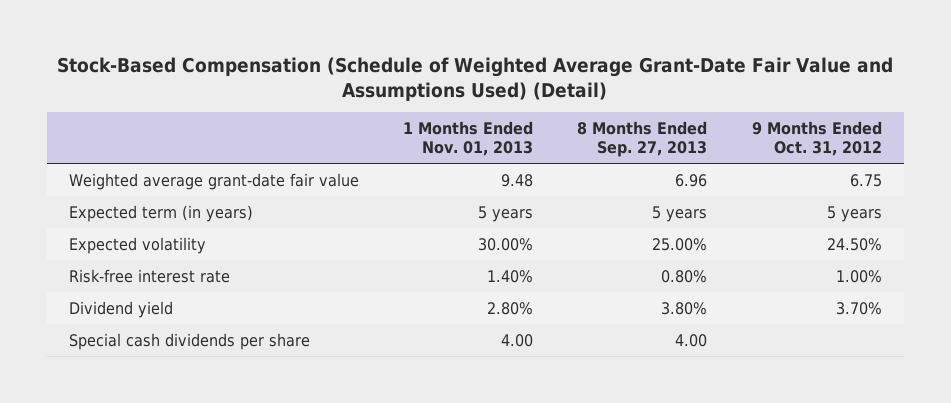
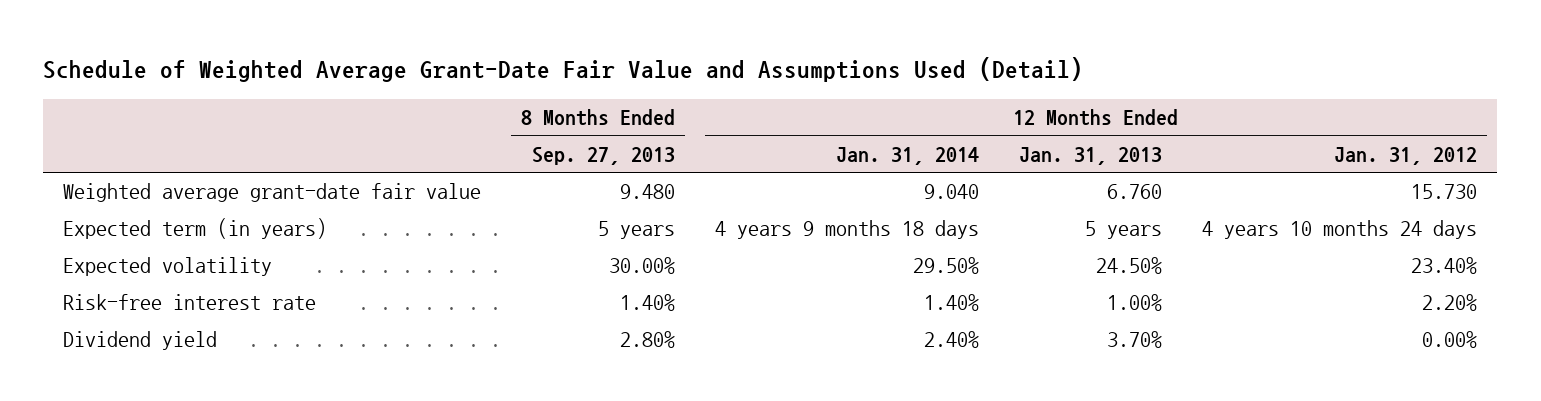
- Stock-Based Compensation (Schedule of Weighted Average Grant-Date Fair Value and Assumptions Used) (Detail)
+ Schedule of Weighted Average Grant-Date Fair Value and Assumptions Used (Detail)
- | 1 Months Ended Nov. 01, 2013 | 8 Months Ended Sep. 27, 2013 | 9 Months Ended Oct. 31, 2012
+ | 8 Months Ended Sep. 27, 2013 | 12 Months Ended Jan. 31, 2014 | 12 Months Ended Jan. 31, 2013 | 12 Months Ended Jan. 31, 2012
- Weighted average grant-date fair value | 9.48 | 6.96 | 6.75
+ Weighted average grant-date fair value | 9.480 | 9.040 | 6.760 | 15.730
- Expected volatility | 30.00% | 25.00% | 24.50%
- Risk-free interest rate | 1.40% | 0.80% | 1.00%
- Dividend yield | 2.80% | 3.80% | 3.70%
- Special cash dividends per share | 4.00 | 4.00 |
+ Expected volatility | 30.00% | 29.50% | 24.50% | 23.40%
+ Risk-free interest rate | 1.40% | 1.40% | 1.00% | 2.20%
+ Dividend yield | 2.80% | 2.40% | 3.70% | 0.00%

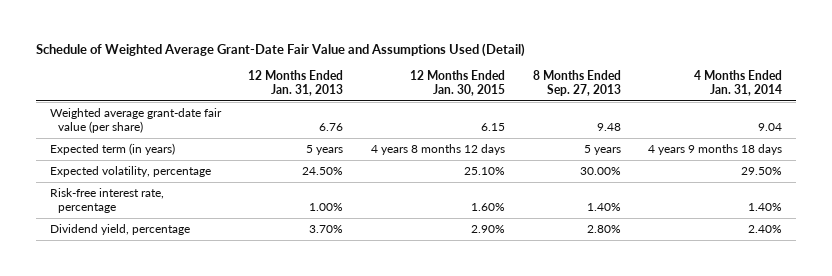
- | 8 Months Ended Sep. 27, 2013 | 12 Months Ended Jan. 31, 2014 | 12 Months Ended Jan. 31, 2013 | 12 Months Ended Jan. 31, 2012
+ | 12 Months Ended Jan. 31, 2013 | 12 Months Ended Jan. 30, 2015 | 8 Months Ended Sep. 27, 2013 | 4 Months Ended Jan. 31, 2014
- Weighted average grant-date fair value | 9.480 | 9.040 | 6.760 | 15.730
+ Weighted average grant-date fair value (per share) | 6.76 | 6.15 | 9.48 | 9.04
- Expected volatility | 30.00% | 29.50% | 24.50% | 23.40%
- Risk-free interest rate | 1.40% | 1.40% | 1.00% | 2.20%
- Dividend yield | 2.80% | 2.40% | 3.70% | 0.00%
+ Expected volatility, percentage | 24.50% | 25.10% | 30.00% | 29.50%
+ Risk-free interest rate, percentage | 1.00% | 1.60% | 1.40% | 1.40%
+ Dividend yield, percentage | 3.70% | 2.90% | 2.80% | 2.40%

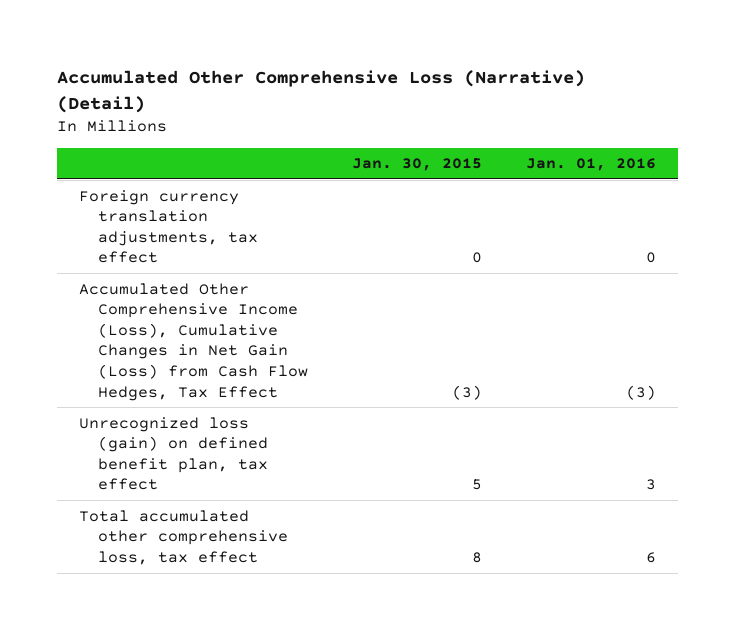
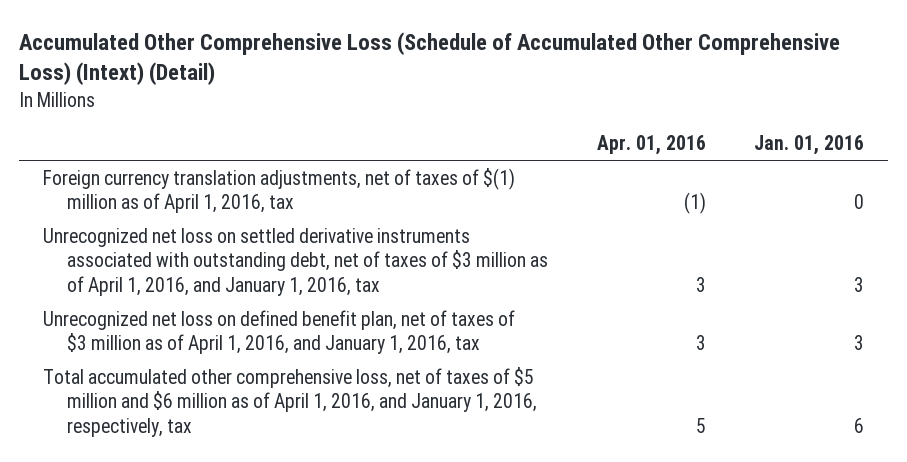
- Accumulated Other Comprehensive Loss (Narrative) (Detail)
+ Accumulated Other Comprehensive Loss (Schedule of Accumulated Other Comprehensive Loss) (Intext) (Detail)
- | Jan. 30, 2015 | Jan. 01, 2016
+ | Apr. 01, 2016 | Jan. 01, 2016
- Foreign currency translation adjustments, tax effect | 0 | 0
- Accumulated Other Comprehensive Income (Loss), Cumulative Changes in Net Gain (Loss) from Cash Flow Hedges, Tax Effect | (3) | (3)
- Unrecognized loss (gain) on defined benefit plan, tax effect | 5 | 3
- Total accumulated other comprehensive loss, tax effect | 8 | 6
+ Foreign currency translation adjustments, net of taxes of $(1) million as of April 1, 2016, tax | (1) | 0
+ Unrecognized net loss on settled derivative instruments associated with outstanding debt, net of taxes of $3 million as of April 1, 2016, and January 1, 2016, tax | 3 | 3
+ Unrecognized net loss on defined benefit plan, net of taxes of $3 million as of April 1, 2016, and January 1, 2016, tax | 3 | 3
+ Total accumulated other comprehensive loss, net of taxes of $5 million and $6 million as of April 1, 2016, and January 1, 2016, respectively, tax | 5 | 6

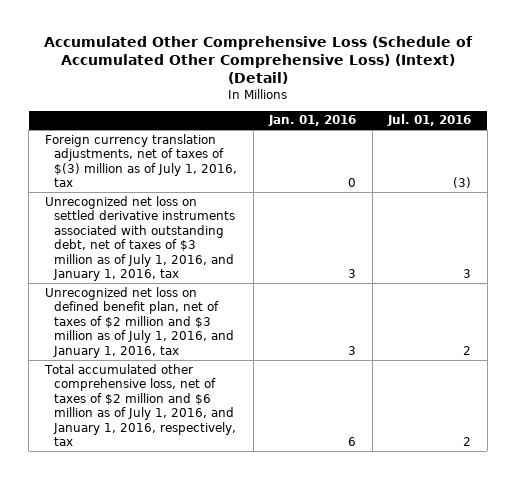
- | Apr. 01, 2016 | Jan. 01, 2016
+ | Jan. 01, 2016 | Jul. 01, 2016
- Foreign currency translation adjustments, net of taxes of $(1) million as of April 1, 2016, tax | (1) | 0
- Unrecognized net loss on settled derivative instruments associated with outstanding debt, net of taxes of $3 million as of April 1, 2016, and January 1, 2016, tax | 3 | 3
- Unrecognized net loss on defined benefit plan, net of taxes of $3 million as of April 1, 2016, and January 1, 2016, tax | 3 | 3
- Total accumulated other comprehensive loss, net of taxes of $5 million and $6 million as of April 1, 2016, and January 1, 2016, respectively, tax | 5 | 6
+ Foreign currency translation adjustments, net of taxes of $(3) million as of July 1, 2016, tax | 0 | (3)
+ Unrecognized net loss on settled derivative instruments associated with outstanding debt, net of taxes of $3 million as of July 1, 2016, and January 1, 2016, tax | 3 | 3
+ Unrecognized net loss on defined benefit plan, net of taxes of $2 million and $3 million as of July 1, 2016, and January 1, 2016, tax | 3 | 2
+ Total accumulated other comprehensive loss, net of taxes of $2 million and $6 million as of July 1, 2016, and January 1, 2016, respectively, tax | 6 | 2

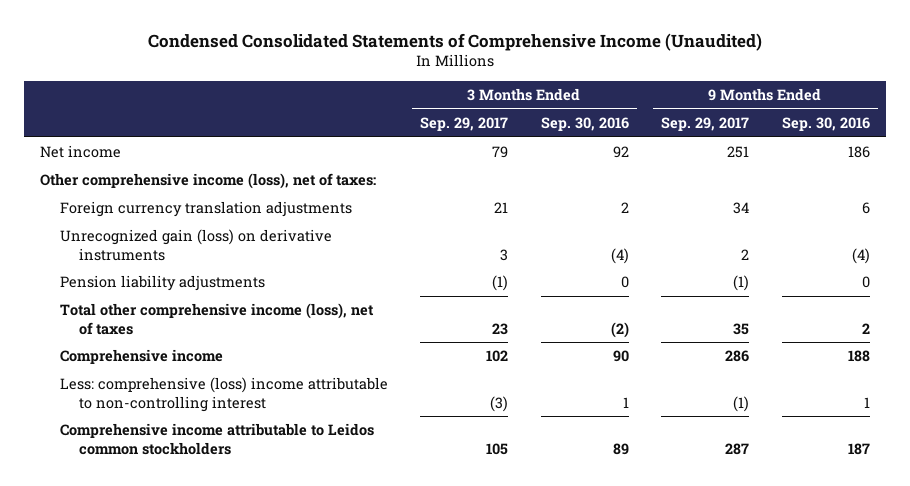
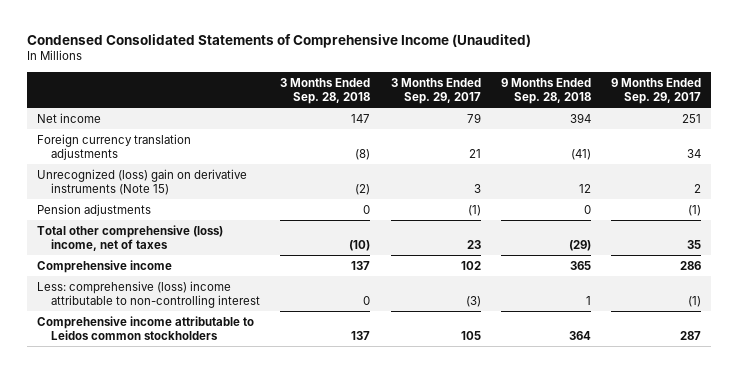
- | 3 Months Ended Sep. 29, 2017 | 3 Months Ended Sep. 30, 2016 | 9 Months Ended Sep. 29, 2017 | 9 Months Ended Sep. 30, 2016
+ | 3 Months Ended Sep. 28, 2018 | 3 Months Ended Sep. 29, 2017 | 9 Months Ended Sep. 28, 2018 | 9 Months Ended Sep. 29, 2017
- Other comprehensive income (loss), net of taxes:
- Unrecognized gain (loss) on derivative instruments | 3 | (4) | 2 | (4)
- Pension liability adjustments | (1) | 0 | (1) | 0
- Total other comprehensive income (loss), net of taxes | 23 | (2) | 35 | 2
+ Unrecognized (loss) gain on derivative instruments (Note 15) | (2) | 3 | 12 | 2
+ Pension adjustments | 0 | (1) | 0 | (1)
+ Total other comprehensive (loss) income, net of taxes | (10) | 23 | (29) | 35

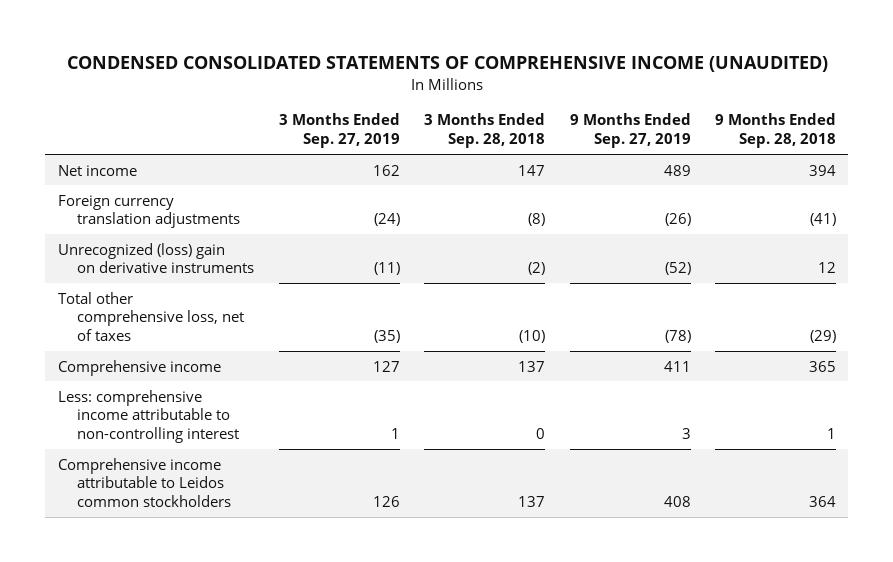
- Condensed Consolidated Statements of Comprehensive Income (Unaudited)
+ CONDENSED CONSOLIDATED STATEMENTS OF COMPREHENSIVE INCOME (UNAUDITED)
- | 3 Months Ended Sep. 28, 2018 | 3 Months Ended Sep. 29, 2017 | 9 Months Ended Sep. 28, 2018 | 9 Months Ended Sep. 29, 2017
+ | 3 Months Ended Sep. 27, 2019 | 3 Months Ended Sep. 28, 2018 | 9 Months Ended Sep. 27, 2019 | 9 Months Ended Sep. 28, 2018
- Unrecognized (loss) gain on derivative instruments (Note 15) | (2) | 3 | 12 | 2
- Pension adjustments | 0 | (1) | 0 | (1)
- Total other comprehensive (loss) income, net of taxes | (10) | 23 | (29) | 35
+ Unrecognized (loss) gain on derivative instruments | (11) | (2) | (52) | 12
+ Total other comprehensive loss, net of taxes | (35) | (10) | (78) | (29)
- Less: comprehensive (loss) income attributable to non-controlling interest | 0 | (3) | 1 | (1)
+ Less: comprehensive income attributable to non-controlling interest | 1 | 0 | 3 | 1

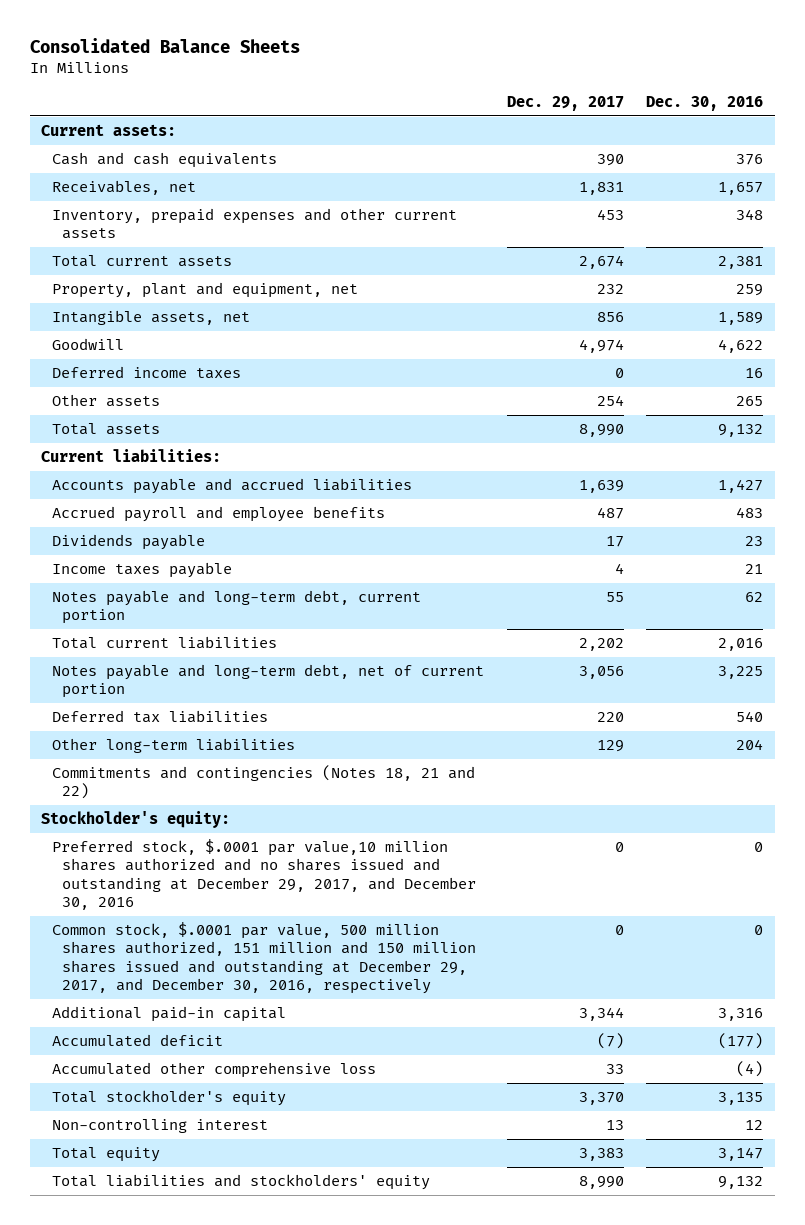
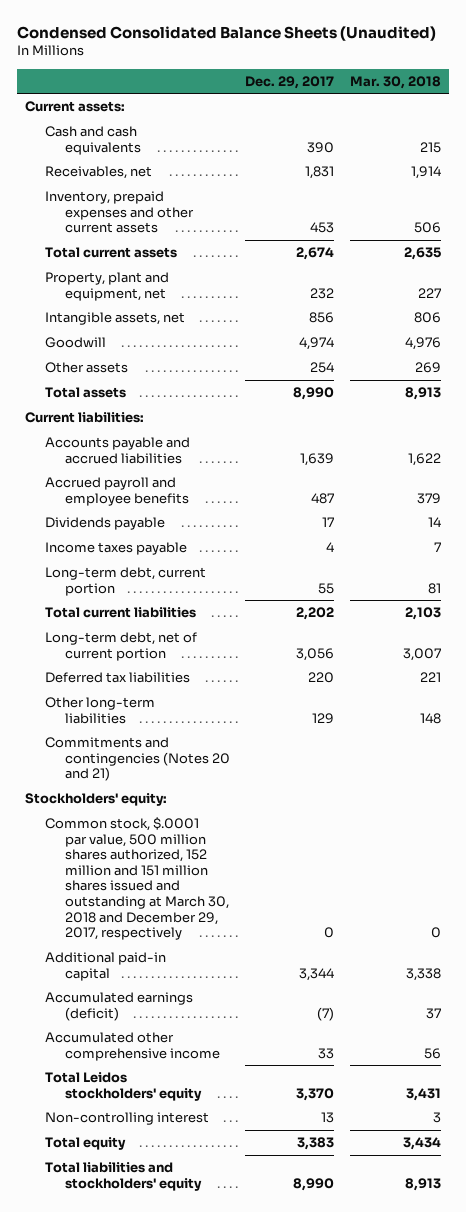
- Consolidated Balance Sheets
+ Condensed Consolidated Balance Sheets (Unaudited)
- | Dec. 29, 2017 | Dec. 30, 2016
+ | Dec. 29, 2017 | Mar. 30, 2018
- Deferred income taxes | 0 | 16
- Notes payable and long-term debt, current portion | 55 | 62
+ Long-term debt, current portion | 55 | 81
- Notes payable and long-term debt, net of current portion | 3,056 | 3,225
+ Long-term debt, net of current portion | 3,056 | 3,007
- Commitments and contingencies (Notes 18, 21 and 22)
- Stockholder's equity:
- Preferred stock, $.0001 par value,10 million shares authorized and no shares issued and outstanding at December 29, 2017, and December 30, 2016 | 0 | 0
- Common stock, $.0001 par value, 500 million shares authorized, 151 million and 150 million shares issued and outstanding at December 29, 2017, and December 30, 2016, respectively | 0 | 0
+ Commitments and contingencies (Notes 20 and 21)
+ Stockholders' equity:
+ Common stock, $.0001 par value, 500 million shares authorized, 152 million and 151 million shares issued and outstanding at March 30, 2018 and December 29, 2017, respectively | 0 | 0
- Accumulated deficit | (7) | (177)
- Accumulated other comprehensive loss | 33 | (4)
- Total stockholder's equity | 3,370 | 3,135
+ Accumulated earnings (deficit) | (7) | 37
+ Accumulated other comprehensive income | 33 | 56
+ Total Leidos stockholders' equity | 3,370 | 3,431

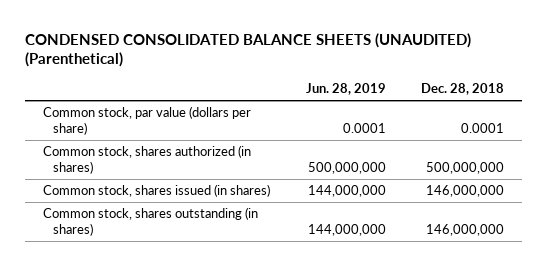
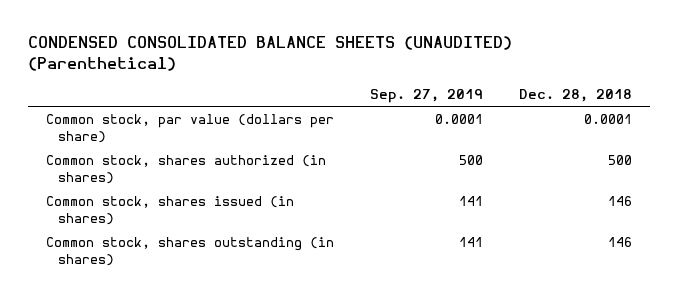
- | Jun. 28, 2019 | Dec. 28, 2018
+ | Sep. 27, 2019 | Dec. 28, 2018
- Common stock, shares authorized (in shares) | 500,000,000 | 500,000,000
- Common stock, shares issued (in shares) | 144,000,000 | 146,000,000
- Common stock, shares outstanding (in shares) | 144,000,000 | 146,000,000
+ Common stock, shares authorized (in shares) | 500 | 500
+ Common stock, shares issued (in shares) | 141 | 146
+ Common stock, shares outstanding (in shares) | 141 | 146

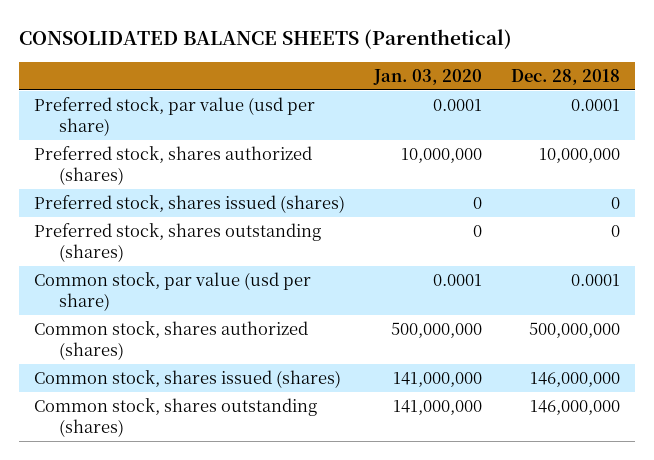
- CONDENSED CONSOLIDATED BALANCE SHEETS (UNAUDITED) (Parenthetical)
+ CONSOLIDATED BALANCE SHEETS (Parenthetical)
- | Sep. 27, 2019 | Dec. 28, 2018
+ | Jan. 03, 2020 | Dec. 28, 2018
- Common stock, par value (dollars per share) | 0.0001 | 0.0001
- Common stock, shares authorized (in shares) | 500 | 500
- Common stock, shares issued (in shares) | 141 | 146
- Common stock, shares outstanding (in shares) | 141 | 146
+ Preferred stock, par value (usd per share) | 0.0001 | 0.0001
+ Preferred stock, shares authorized (shares) | 10,000,000 | 10,000,000
+ Preferred stock, shares issued (shares) | 0 | 0
+ Preferred stock, shares outstanding (shares) | 0 | 0
+ Common stock, par value (usd per share) | 0.0001 | 0.0001
+ Common stock, shares authorized (shares) | 500,000,000 | 500,000,000
+ Common stock, shares issued (shares) | 141,000,000 | 146,000,000
+ Common stock, shares outstanding (shares) | 141,000,000 | 146,000,000

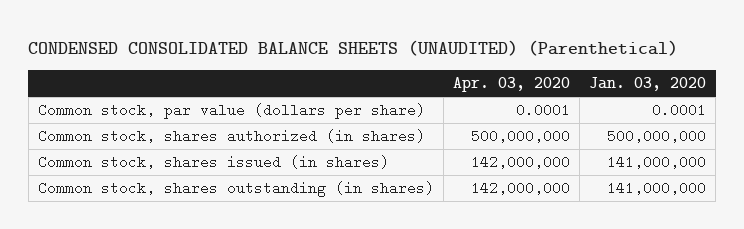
- CONSOLIDATED BALANCE SHEETS (Parenthetical)
+ CONDENSED CONSOLIDATED BALANCE SHEETS (UNAUDITED) (Parenthetical)
- | Jan. 03, 2020 | Dec. 28, 2018
+ | Apr. 03, 2020 | Jan. 03, 2020
- Preferred stock, par value (usd per share) | 0.0001 | 0.0001
- Preferred stock, shares authorized (shares) | 10,000,000 | 10,000,000
- Preferred stock, shares issued (shares) | 0 | 0
- Preferred stock, shares outstanding (shares) | 0 | 0
- Common stock, par value (usd per share) | 0.0001 | 0.0001
- Common stock, shares authorized (shares) | 500,000,000 | 500,000,000
- Common stock, shares issued (shares) | 141,000,000 | 146,000,000
- Common stock, shares outstanding (shares) | 141,000,000 | 146,000,000
+ Common stock, par value (dollars per share) | 0.0001 | 0.0001
+ Common stock, shares authorized (in shares) | 500,000,000 | 500,000,000
+ Common stock, shares issued (in shares) | 142,000,000 | 141,000,000
+ Common stock, shares outstanding (in shares) | 142,000,000 | 141,000,000

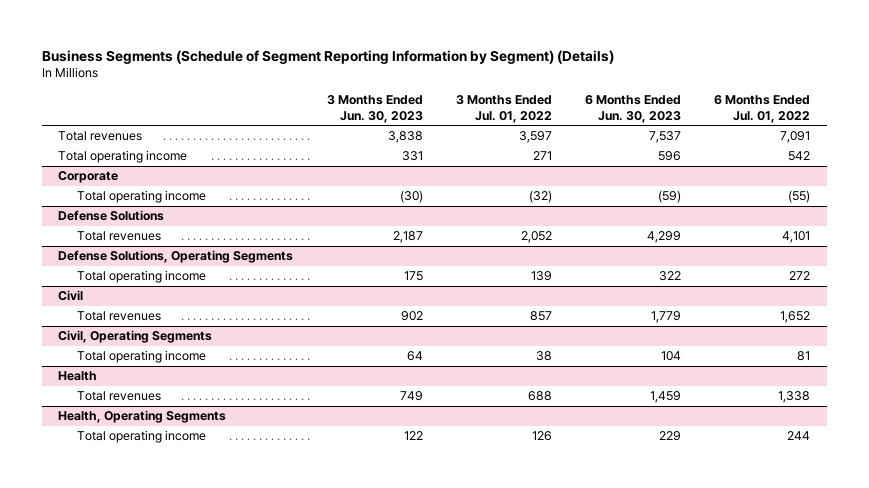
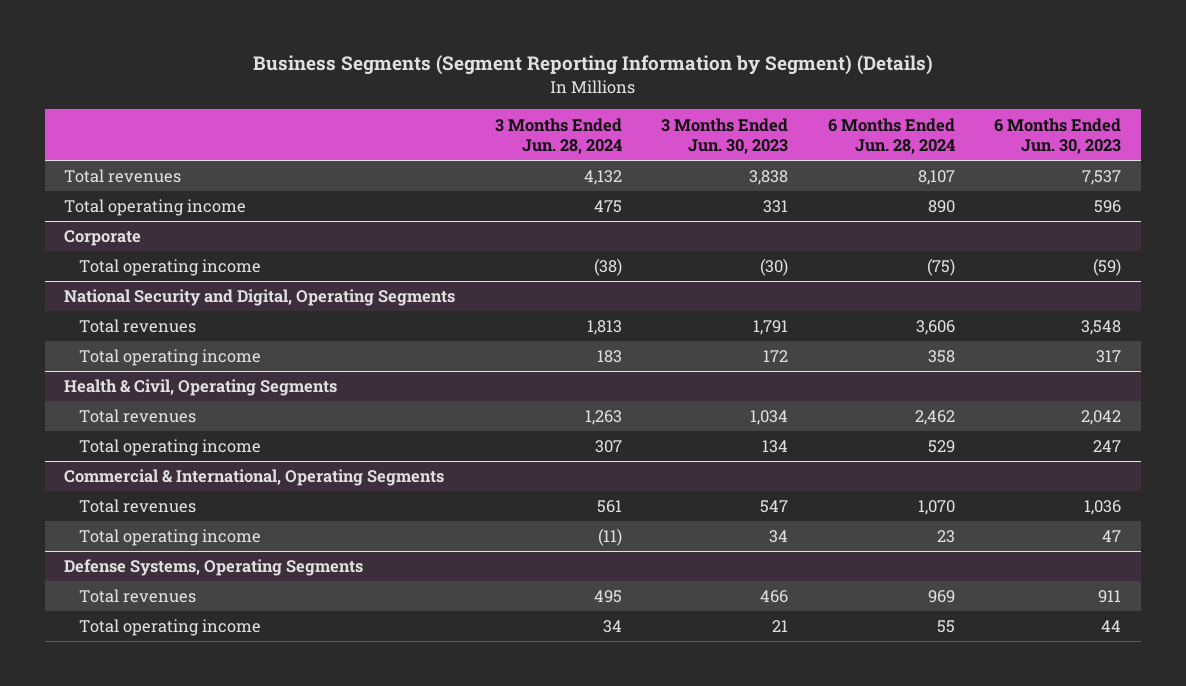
- Business Segments (Schedule of Segment Reporting Information by Segment) (Details)
+ Business Segments (Segment Reporting Information by Segment) (Details)
- | 3 Months Ended Jun. 30, 2023 | 3 Months Ended Jul. 01, 2022 | 6 Months Ended Jun. 30, 2023 | 6 Months Ended Jul. 01, 2022
+ | 3 Months Ended Jun. 28, 2024 | 3 Months Ended Jun. 30, 2023 | 6 Months Ended Jun. 28, 2024 | 6 Months Ended Jun. 30, 2023
- Defense Solutions
- Total revenues | 2,187 | 2,052 | 4,299 | 4,101
- Defense Solutions, Operating Segments
- Total operating income | 175 | 139 | 322 | 272
- Civil
- Total revenues | 902 | 857 | 1,779 | 1,652
- Civil, Operating Segments
- Total operating income | 64 | 38 | 104 | 81
- Health
- Total revenues | 749 | 688 | 1,459 | 1,338
- Health, Operating Segments
- Total operating income | 122 | 126 | 229 | 244
+ National Security and Digital, Operating Segments
+ Total revenues | 1,813 | 1,791 | 3,606 | 3,548
+ Total operating income | 183 | 172 | 358 | 317
+ Health & Civil, Operating Segments
+ Total revenues | 1,263 | 1,034 | 2,462 | 2,042
+ Total operating income | 307 | 134 | 529 | 247
+ Commercial & International, Operating Segments
+ Total revenues | 561 | 547 | 1,070 | 1,036
+ Total operating income | (11) | 34 | 23 | 47
+ Defense Systems, Operating Segments
+ Total revenues | 495 | 466 | 969 | 911
+ Total operating income | 34 | 21 | 55 | 44

